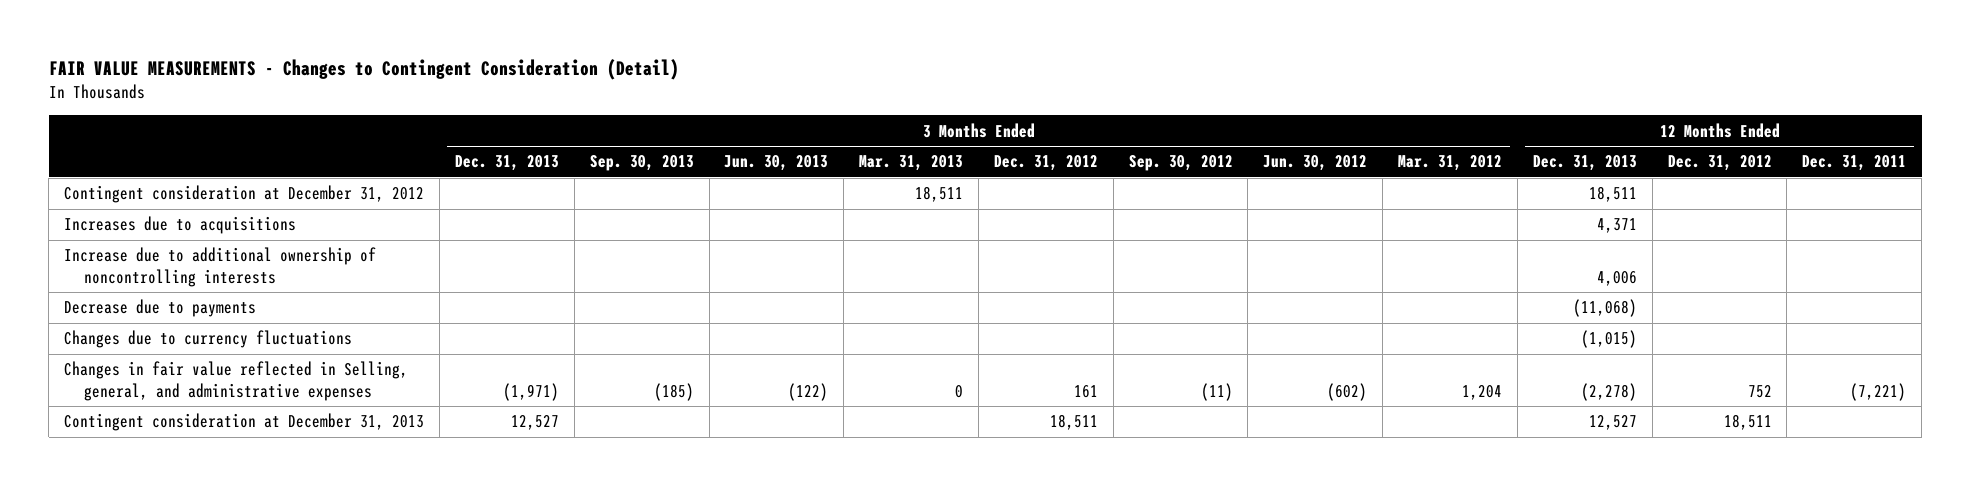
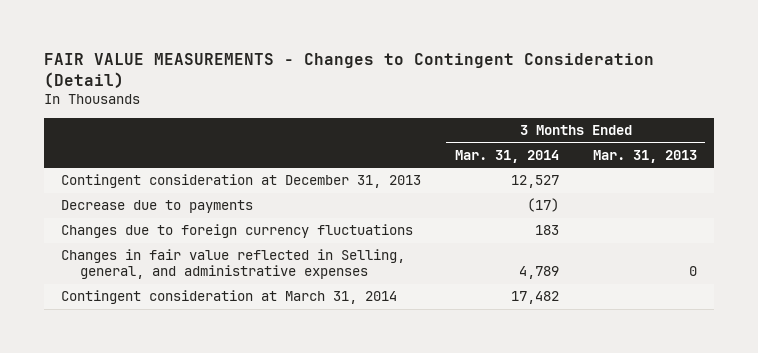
- | 3 Months Ended Dec. 31, 2013 | 3 Months Ended Sep. 30, 2013 | 3 Months Ended Jun. 30, 2013 | 3 Months Ended Mar. 31, 2013 | 3 Months Ended Dec. 31, 2012 | 3 Months Ended Sep. 30, 2012 | 3 Months Ended Jun. 30, 2012 | 3 Months Ended Mar. 31, 2012 | 12 Months Ended Dec. 31, 2013 | 12 Months Ended Dec. 31, 2012 | 12 Months Ended Dec. 31, 2011
+ | 3 Months Ended Mar. 31, 2014 | 3 Months Ended Mar. 31, 2013
- Contingent consideration at December 31, 2012 | | | | 18,511 | | | | | 18,511 | |
- Increases due to acquisitions | | | | | | | | | 4,371 | |
- Increase due to additional ownership of noncontrolling interests | | | | | | | | | 4,006 | |
moved up: Contingent consideration at December 31, 2013 | 12,527 |
- Changes due to currency fluctuations | | | | | | | | | (1,015) | |
+ Changes due to foreign currency fluctuations | 183 |
+ Contingent consideration at March 31, 2014 | 17,482 |

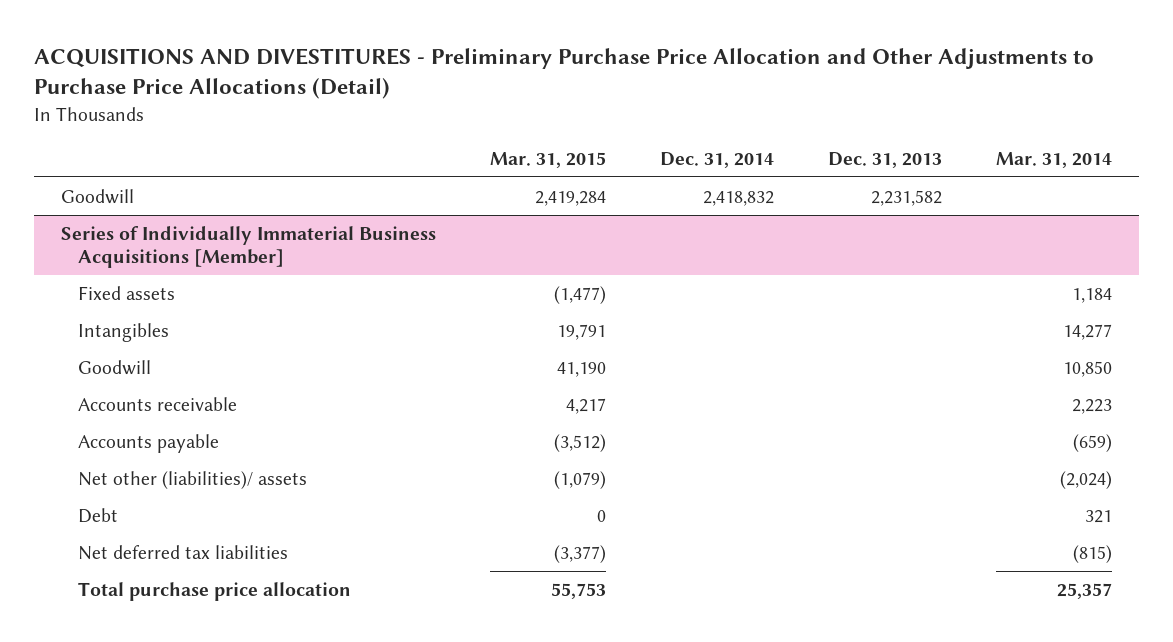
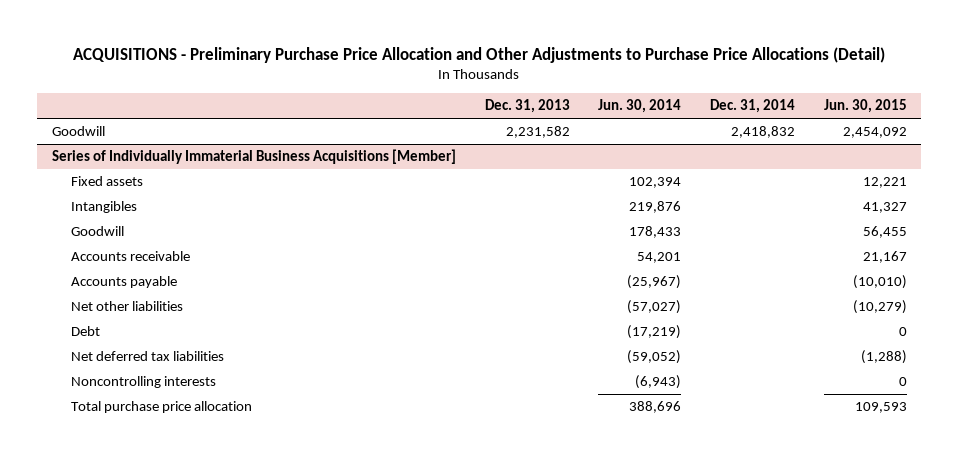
- ACQUISITIONS AND DIVESTITURES - Preliminary Purchase Price Allocation and Other Adjustments to Purchase Price Allocations (Detail)
+ ACQUISITIONS - Preliminary Purchase Price Allocation and Other Adjustments to Purchase Price Allocations (Detail)
- | Mar. 31, 2015 | Dec. 31, 2014 | Dec. 31, 2013 | Mar. 31, 2014
+ | Dec. 31, 2013 | Jun. 30, 2014 | Dec. 31, 2014 | Jun. 30, 2015
@ Series of Individually Immaterial Business Acquisitions [Member]
- Net other (liabilities)/ assets | (1,079) | | | (2,024)
+ Net other liabilities | | (57,027) | | (10,279)
+ Noncontrolling interests | | (6,943) | | 0

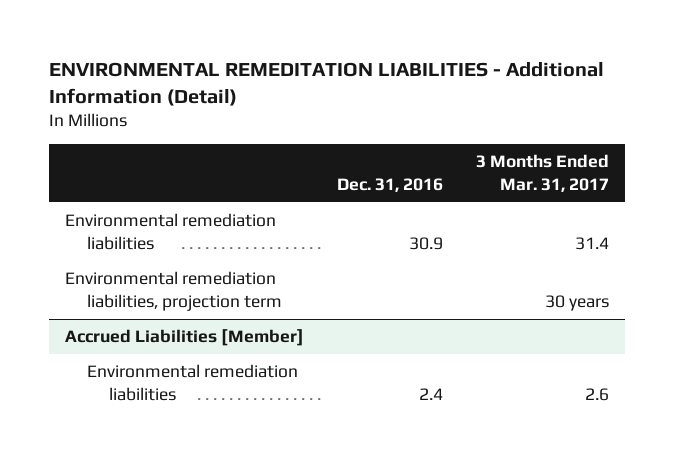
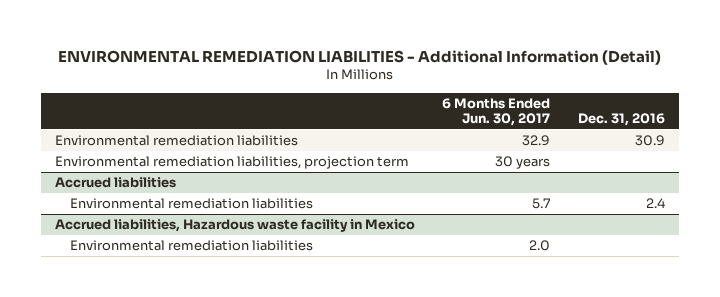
- ENVIRONMENTAL REMEDITATION LIABILITIES - Additional Information (Detail)
+ ENVIRONMENTAL REMEDIATION LIABILITIES - Additional Information (Detail)
- | Dec. 31, 2016 | 3 Months Ended Mar. 31, 2017
+ | 6 Months Ended Jun. 30, 2017 | Dec. 31, 2016
- Accrued Liabilities [Member]
+ Accrued liabilities
+ Accrued liabilities, Hazardous waste facility in Mexico
+ Environmental remediation liabilities | 2.0 |

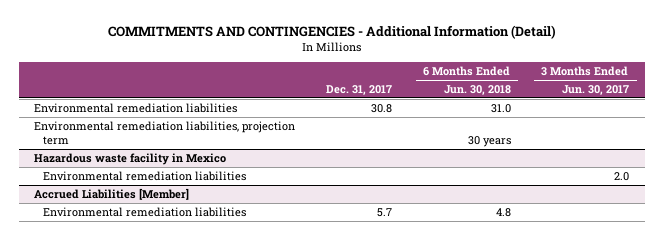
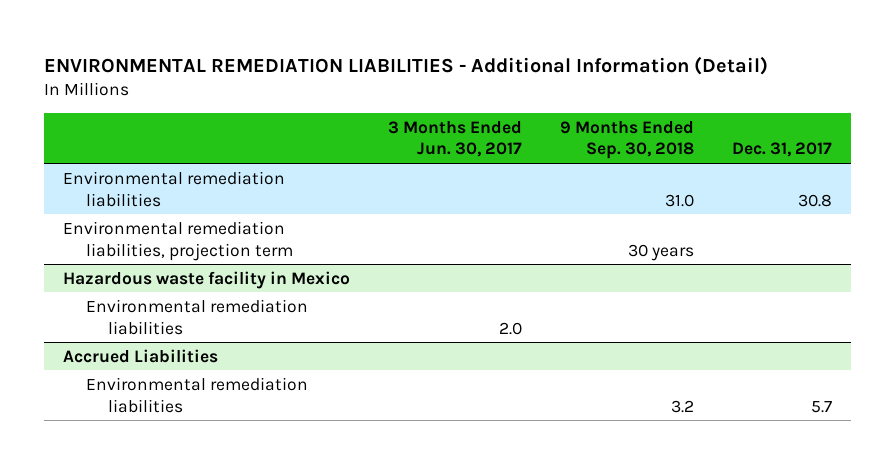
- COMMITMENTS AND CONTINGENCIES - Additional Information (Detail)
+ ENVIRONMENTAL REMEDIATION LIABILITIES - Additional Information (Detail)
- | Dec. 31, 2017 | 6 Months Ended Jun. 30, 2018 | 3 Months Ended Jun. 30, 2017
+ | 3 Months Ended Jun. 30, 2017 | 9 Months Ended Sep. 30, 2018 | Dec. 31, 2017
- Accrued Liabilities [Member]
+ Accrued Liabilities

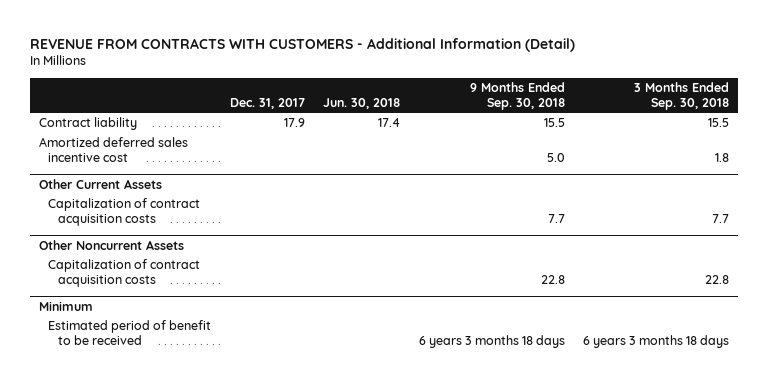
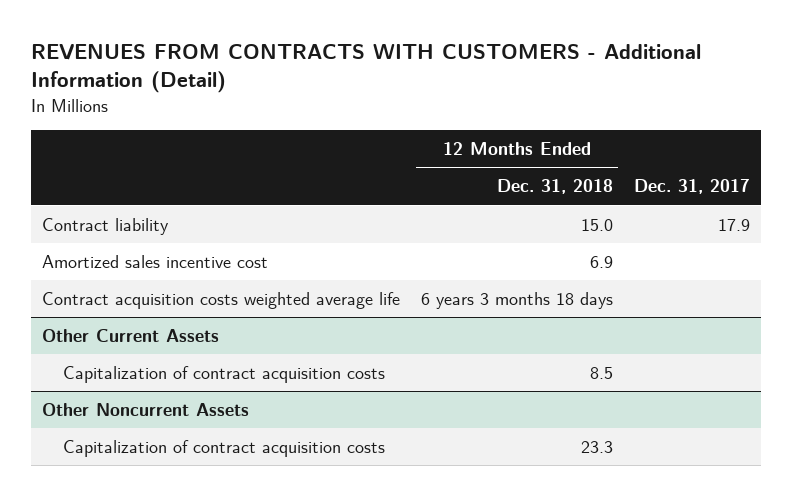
- REVENUE FROM CONTRACTS WITH CUSTOMERS - Additional Information (Detail)
+ REVENUES FROM CONTRACTS WITH CUSTOMERS - Additional Information (Detail)
- | Dec. 31, 2017 | Jun. 30, 2018 | 9 Months Ended Sep. 30, 2018 | 3 Months Ended Sep. 30, 2018
+ | 12 Months Ended Dec. 31, 2018 | Dec. 31, 2017
- Amortized deferred sales incentive cost | | | 5.0 | 1.8
+ Amortized sales incentive cost | 6.9 |
+ Contract acquisition costs weighted average life | 6 years 3 months 18 days |
- Minimum
- Estimated period of benefit to be received | | | 6 years 3 months 18 days | 6 years 3 months 18 days

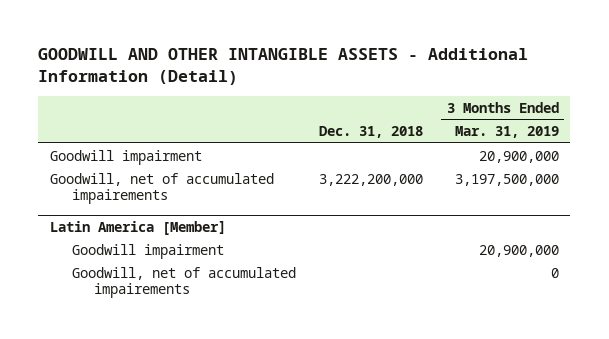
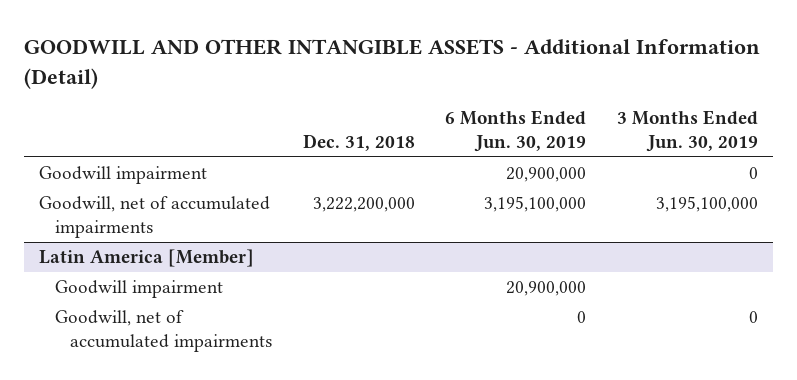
- | Dec. 31, 2018 | 3 Months Ended Mar. 31, 2019
+ | Dec. 31, 2018 | 6 Months Ended Jun. 30, 2019 | 3 Months Ended Jun. 30, 2019
- Goodwill, net of accumulated impairements | 3,222,200,000 | 3,197,500,000
+ Goodwill, net of accumulated impairments | 3,222,200,000 | 3,195,100,000 | 3,195,100,000
@ Latin America [Member]
- Goodwill, net of accumulated impairements | | 0
+ Goodwill, net of accumulated impairments | | 0 | 0

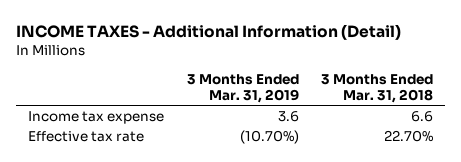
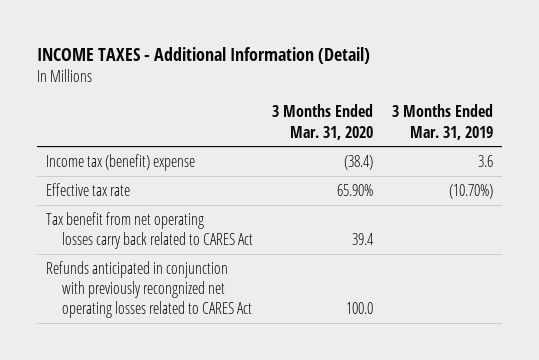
- | 3 Months Ended Mar. 31, 2019 | 3 Months Ended Mar. 31, 2018
+ | 3 Months Ended Mar. 31, 2020 | 3 Months Ended Mar. 31, 2019
- Income tax expense | 3.6 | 6.6
+ Income tax (benefit) expense | (38.4) | 3.6
+ Tax benefit from net operating losses carry back related to CARES Act | 39.4 |
+ Refunds anticipated in conjunction with previously recongnized net operating losses related to CARES Act | 100.0 |

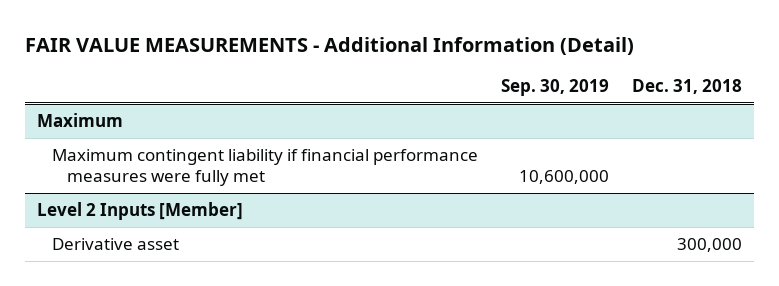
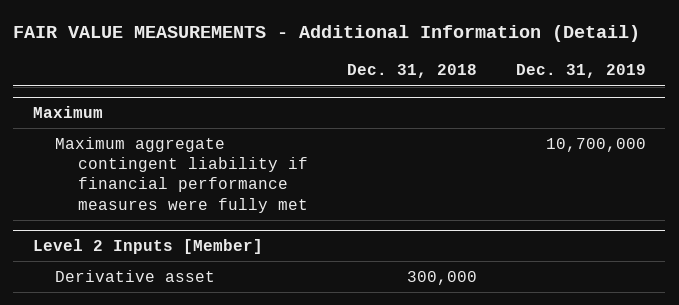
- | Sep. 30, 2019 | Dec. 31, 2018
+ | Dec. 31, 2018 | Dec. 31, 2019
@ Maximum
- Maximum contingent liability if financial performance measures were fully met | 10,600,000 |
+ Maximum aggregate contingent liability if financial performance measures were fully met | | 10,700,000

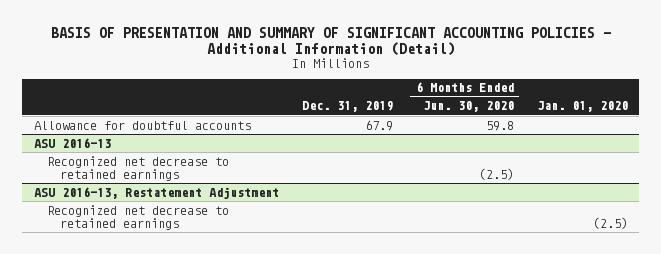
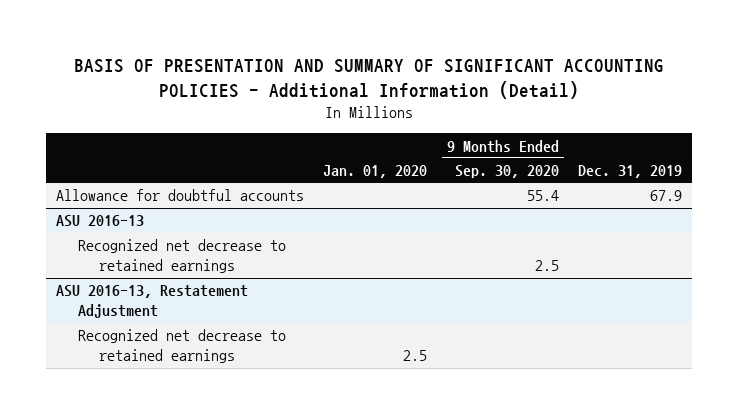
- | Dec. 31, 2019 | 6 Months Ended Jun. 30, 2020 | Jan. 01, 2020
+ | Jan. 01, 2020 | 9 Months Ended Sep. 30, 2020 | Dec. 31, 2019
@ ASU 2016-13, Restatement Adjustment
- Recognized net decrease to retained earnings | | | (2.5)
+ Recognized net decrease to retained earnings | 2.5 | |

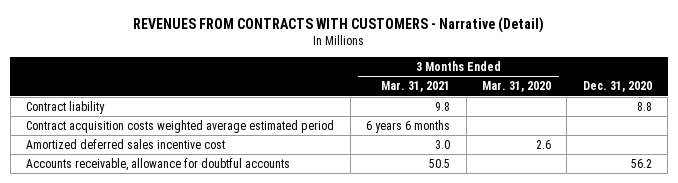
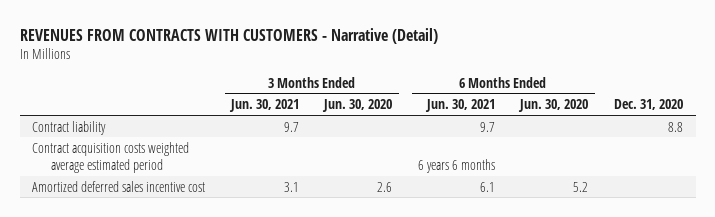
- | 3 Months Ended Mar. 31, 2021 | 3 Months Ended Mar. 31, 2020 | Dec. 31, 2020
+ | 3 Months Ended Jun. 30, 2021 | 3 Months Ended Jun. 30, 2020 | 6 Months Ended Jun. 30, 2021 | 6 Months Ended Jun. 30, 2020 | Dec. 31, 2020
- Accounts receivable, allowance for doubtful accounts | 50.5 | | 56.2

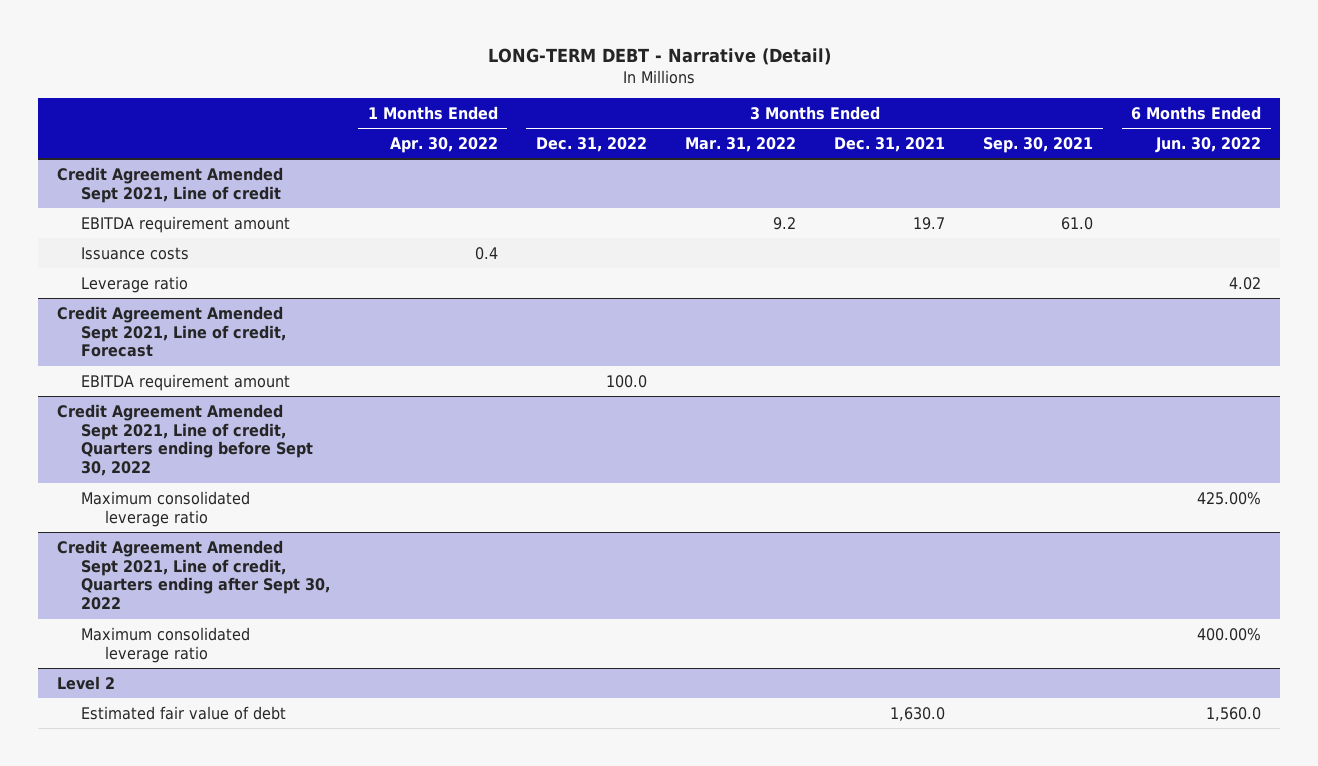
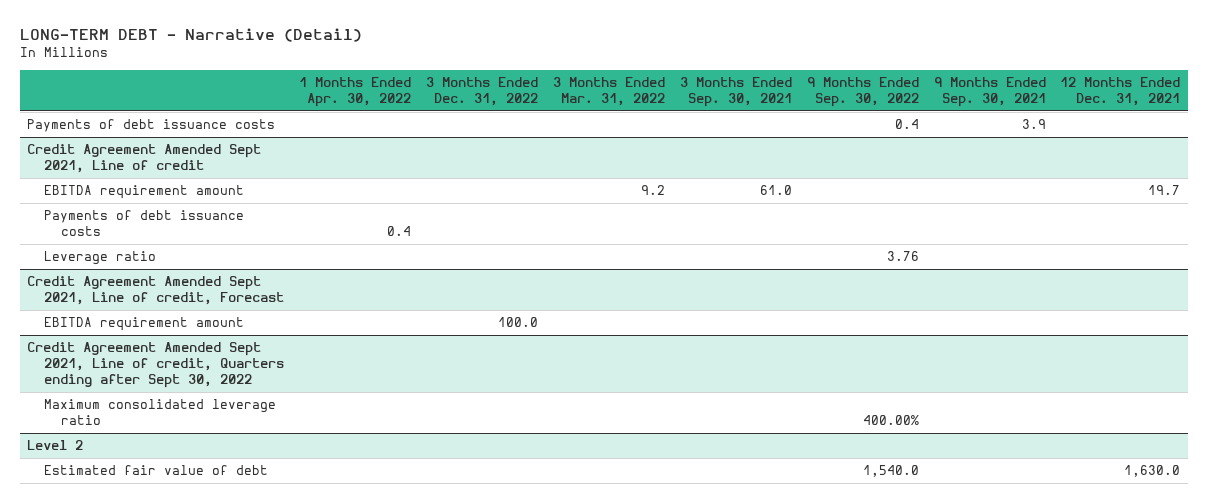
- | 1 Months Ended Apr. 30, 2022 | 3 Months Ended Dec. 31, 2022 | 3 Months Ended Mar. 31, 2022 | 3 Months Ended Dec. 31, 2021 | 3 Months Ended Sep. 30, 2021 | 6 Months Ended Jun. 30, 2022
+ | 1 Months Ended Apr. 30, 2022 | 3 Months Ended Dec. 31, 2022 | 3 Months Ended Mar. 31, 2022 | 3 Months Ended Sep. 30, 2021 | 9 Months Ended Sep. 30, 2022 | 9 Months Ended Sep. 30, 2021 | 12 Months Ended Dec. 31, 2021
+ Payments of debt issuance costs | | | | | 0.4 | 3.9 |
@ Credit Agreement Amended Sept 2021, Line of credit
- Issuance costs | 0.4 | | | | |
+ Payments of debt issuance costs | 0.4 | | | | | |
- Credit Agreement Amended Sept 2021, Line of credit, Quarters ending before Sept 30, 2022
- Maximum consolidated leverage ratio | | | | | | 425.00%

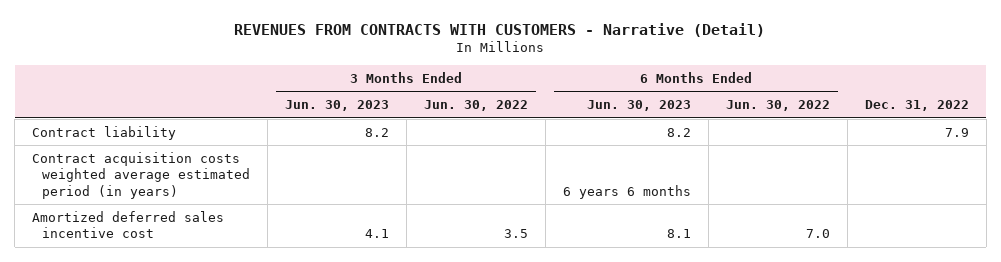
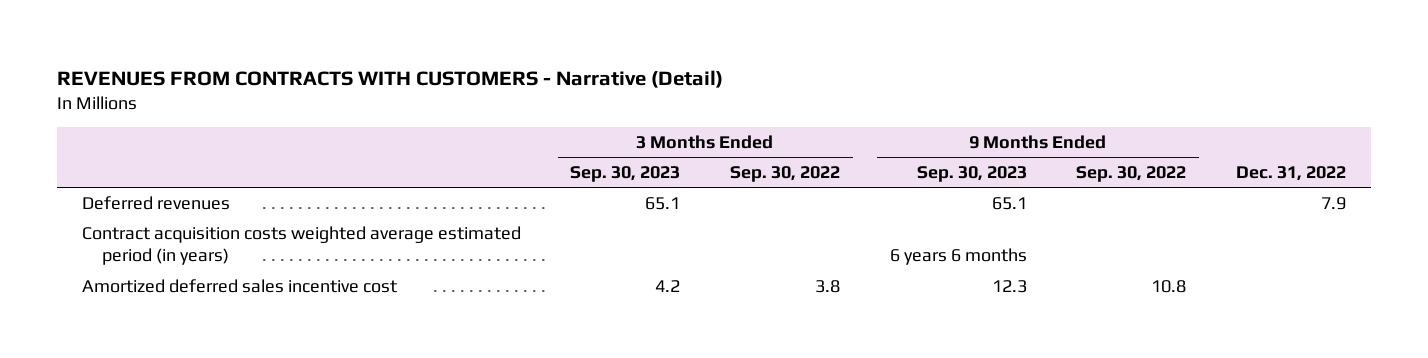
- | 3 Months Ended Jun. 30, 2023 | 3 Months Ended Jun. 30, 2022 | 6 Months Ended Jun. 30, 2023 | 6 Months Ended Jun. 30, 2022 | Dec. 31, 2022
+ | 3 Months Ended Sep. 30, 2023 | 3 Months Ended Sep. 30, 2022 | 9 Months Ended Sep. 30, 2023 | 9 Months Ended Sep. 30, 2022 | Dec. 31, 2022
- Contract liability | 8.2 | | 8.2 | | 7.9
+ Deferred revenues | 65.1 | | 65.1 | | 7.9

